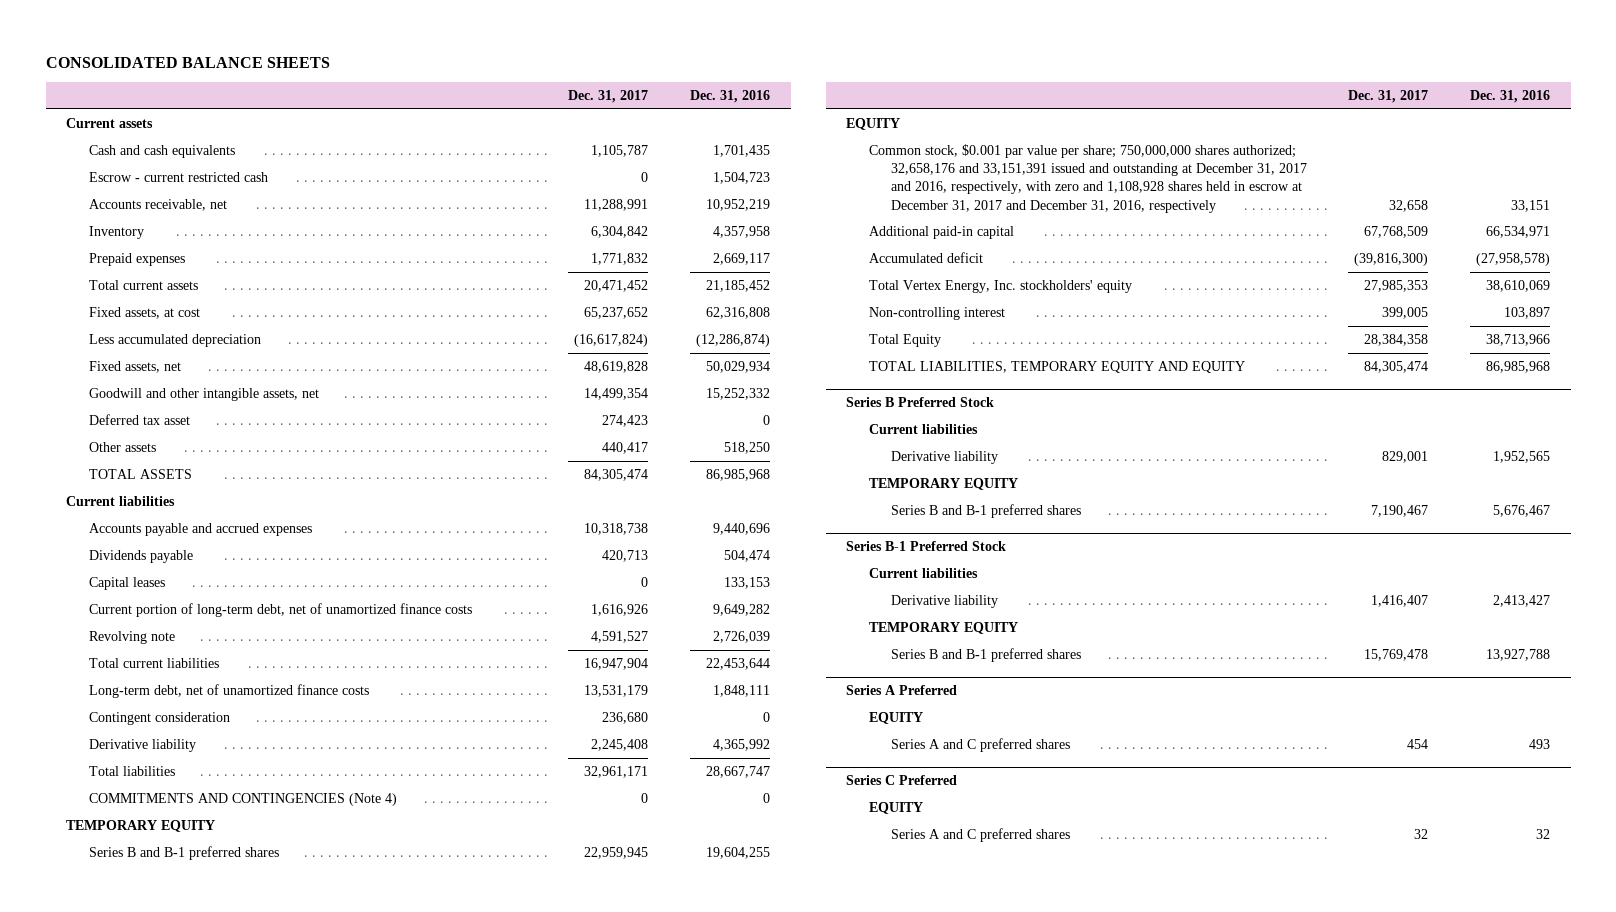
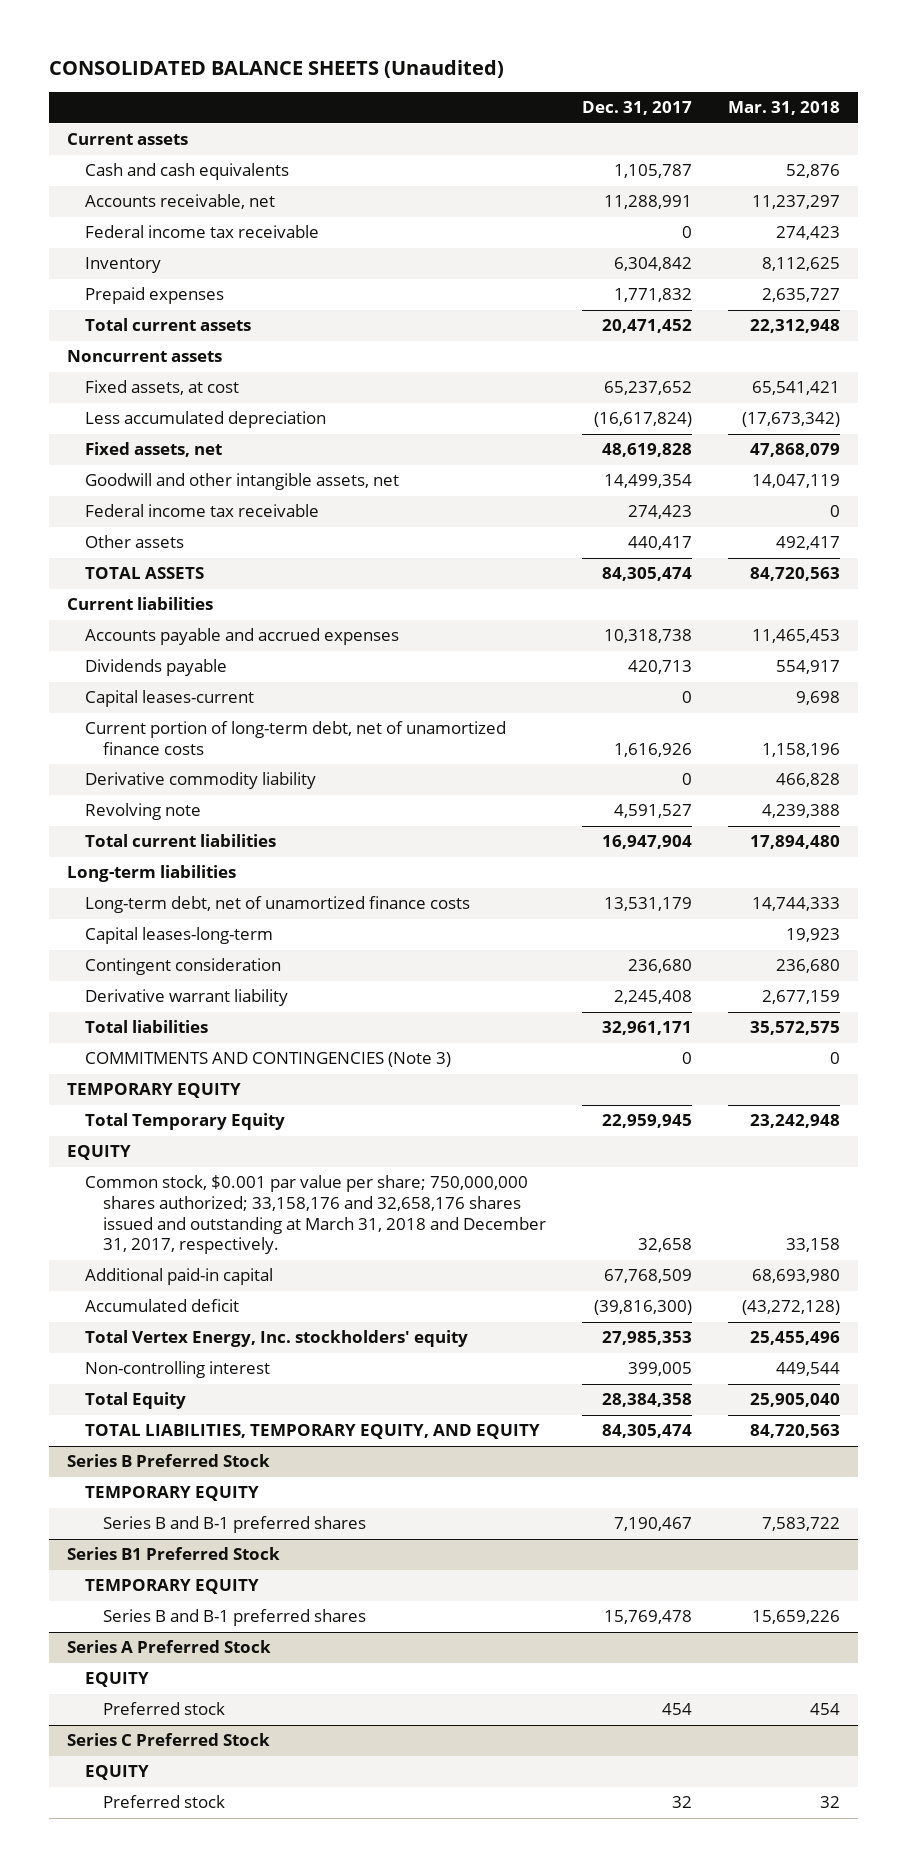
- CONSOLIDATED BALANCE SHEETS
+ CONSOLIDATED BALANCE SHEETS (Unaudited)
- | Dec. 31, 2017 | Dec. 31, 2016
+ | Dec. 31, 2017 | Mar. 31, 2018
- Escrow - current restricted cash | 0 | 1,504,723
+ Federal income tax receivable | 0 | 274,423
+ Noncurrent assets
- Deferred tax asset | 274,423 | 0
+ Federal income tax receivable | 274,423 | 0
- Capital leases | 0 | 133,153
+ Capital leases-current | 0 | 9,698
+ Derivative commodity liability | 0 | 466,828
+ Long-term liabilities
+ Capital leases-long-term | | 19,923
- Derivative liability | 2,245,408 | 4,365,992
+ Derivative warrant liability | 2,245,408 | 2,677,159
- COMMITMENTS AND CONTINGENCIES (Note 4) | 0 | 0
+ COMMITMENTS AND CONTINGENCIES (Note 3) | 0 | 0
- Series B and B-1 preferred shares | 22,959,945 | 19,604,255
+ Total Temporary Equity | 22,959,945 | 23,242,948
- Common stock, $0.001 par value per share; 750,000,000 shares authorized; 32,658,176 and 33,151,391 issued and outstanding at December 31, 2017 and 2016, respectively, with zero and 1,108,928 shares held in escrow at December 31, 2017 and December 31, 2016, respectively | 32,658 | 33,151
+ Common stock, $0.001 par value per share; 750,000,000 shares authorized; 33,158,176 and 32,658,176 shares issued and outstanding at March 31, 2018 and December 31, 2017, respectively. | 32,658 | 33,158
- TOTAL LIABILITIES, TEMPORARY EQUITY AND EQUITY | 84,305,474 | 86,985,968
+ TOTAL LIABILITIES, TEMPORARY EQUITY, AND EQUITY | 84,305,474 | 84,720,563
@ Series B Preferred Stock
- Current liabilities
- Derivative liability | 829,001 | 1,952,565
- Series B-1 Preferred Stock
- Current liabilities
- Derivative liability | 1,416,407 | 2,413,427
+ Series B1 Preferred Stock
- Series A Preferred
+ Series A Preferred Stock
- Series A and C preferred shares | 454 | 493
- Series C Preferred
+ Preferred stock | 454 | 454
+ Series C Preferred Stock
- Series A and C preferred shares | 32 | 32
+ Preferred stock | 32 | 32

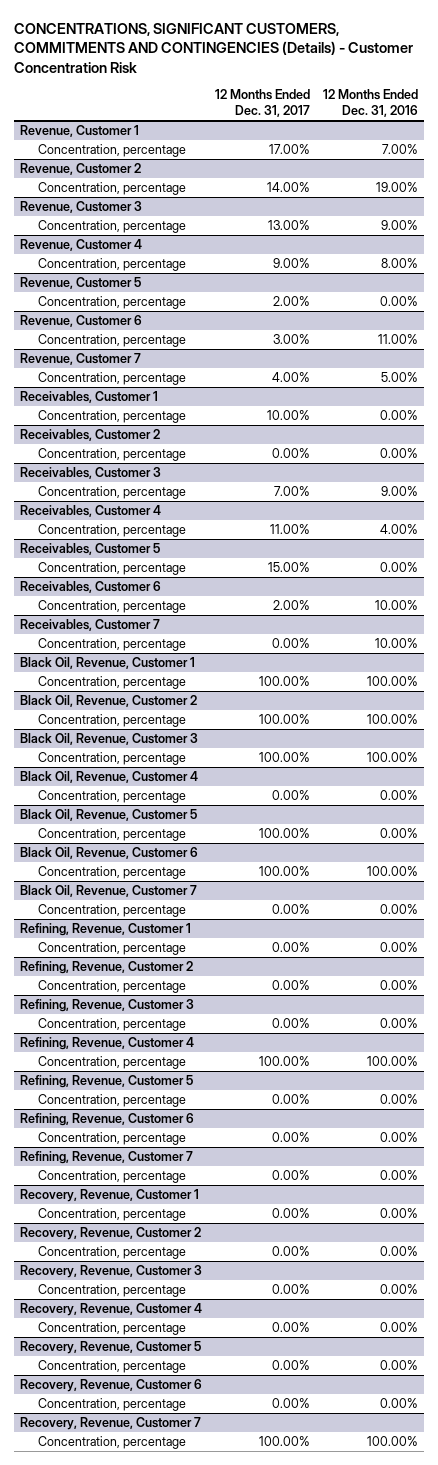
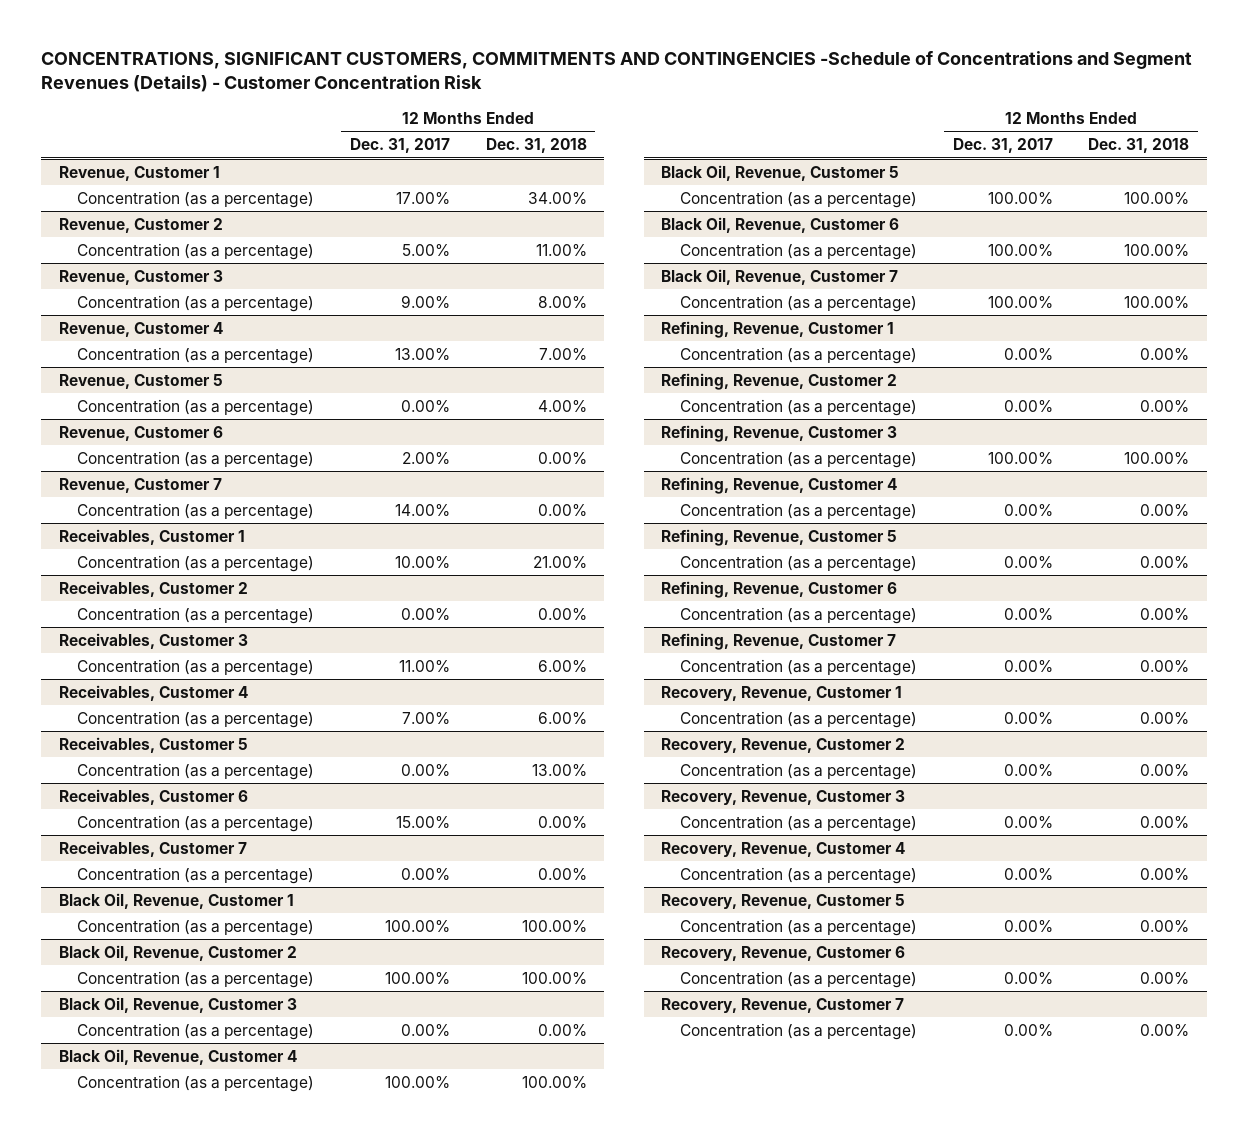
- CONCENTRATIONS, SIGNIFICANT CUSTOMERS, COMMITMENTS AND CONTINGENCIES (Details) - Customer Concentration Risk
+ CONCENTRATIONS, SIGNIFICANT CUSTOMERS, COMMITMENTS AND CONTINGENCIES -Schedule of Concentrations and Segment Revenues (Details) - Customer Concentration Risk
- | 12 Months Ended Dec. 31, 2017 | 12 Months Ended Dec. 31, 2016
+ | 12 Months Ended Dec. 31, 2017 | 12 Months Ended Dec. 31, 2018
@ Revenue, Customer 1
- Concentration, percentage | 17.00% | 7.00%
+ Concentration (as a percentage) | 17.00% | 34.00%
@ Revenue, Customer 2
- Concentration, percentage | 14.00% | 19.00%
+ Concentration (as a percentage) | 5.00% | 11.00%
@ Revenue, Customer 3
- Concentration, percentage | 13.00% | 9.00%
+ Concentration (as a percentage) | 9.00% | 8.00%
@ Revenue, Customer 4
- Concentration, percentage | 9.00% | 8.00%
+ Concentration (as a percentage) | 13.00% | 7.00%
@ Revenue, Customer 5
- Concentration, percentage | 2.00% | 0.00%
+ Concentration (as a percentage) | 0.00% | 4.00%
@ Revenue, Customer 6
- Concentration, percentage | 3.00% | 11.00%
+ Concentration (as a percentage) | 2.00% | 0.00%
@ Revenue, Customer 7
- Concentration, percentage | 4.00% | 5.00%
+ Concentration (as a percentage) | 14.00% | 0.00%
@ Receivables, Customer 1
- Concentration, percentage | 10.00% | 0.00%
+ Concentration (as a percentage) | 10.00% | 21.00%
@ Receivables, Customer 2
- Concentration, percentage | 0.00% | 0.00%
+ Concentration (as a percentage) | 0.00% | 0.00%
@ Receivables, Customer 3
- Concentration, percentage | 7.00% | 9.00%
+ Concentration (as a percentage) | 11.00% | 6.00%
@ Receivables, Customer 4
- Concentration, percentage | 11.00% | 4.00%
+ Concentration (as a percentage) | 7.00% | 6.00%
@ Receivables, Customer 5
- Concentration, percentage | 15.00% | 0.00%
+ Concentration (as a percentage) | 0.00% | 13.00%
@ Receivables, Customer 6
- Concentration, percentage | 2.00% | 10.00%
+ Concentration (as a percentage) | 15.00% | 0.00%
@ Receivables, Customer 7
- Concentration, percentage | 0.00% | 10.00%
+ Concentration (as a percentage) | 0.00% | 0.00%
@ Black Oil, Revenue, Customer 1
- Concentration, percentage | 100.00% | 100.00%
+ Concentration (as a percentage) | 100.00% | 100.00%
@ Black Oil, Revenue, Customer 2
- Concentration, percentage | 100.00% | 100.00%
+ Concentration (as a percentage) | 100.00% | 100.00%
@ Black Oil, Revenue, Customer 3
- Concentration, percentage | 100.00% | 100.00%
+ Concentration (as a percentage) | 0.00% | 0.00%
@ Black Oil, Revenue, Customer 4
- Concentration, percentage | 0.00% | 0.00%
+ Concentration (as a percentage) | 100.00% | 100.00%
@ Black Oil, Revenue, Customer 5
- Concentration, percentage | 100.00% | 0.00%
+ Concentration (as a percentage) | 100.00% | 100.00%
@ Black Oil, Revenue, Customer 6
- Concentration, percentage | 100.00% | 100.00%
+ Concentration (as a percentage) | 100.00% | 100.00%
@ Black Oil, Revenue, Customer 7
- Concentration, percentage | 0.00% | 0.00%
+ Concentration (as a percentage) | 100.00% | 100.00%
@ Refining, Revenue, Customer 1
- Concentration, percentage | 0.00% | 0.00%
+ Concentration (as a percentage) | 0.00% | 0.00%
@ Refining, Revenue, Customer 2
- Concentration, percentage | 0.00% | 0.00%
+ Concentration (as a percentage) | 0.00% | 0.00%
@ Refining, Revenue, Customer 3
- Concentration, percentage | 0.00% | 0.00%
+ Concentration (as a percentage) | 100.00% | 100.00%
@ Refining, Revenue, Customer 4
- Concentration, percentage | 100.00% | 100.00%
+ Concentration (as a percentage) | 0.00% | 0.00%
@ Refining, Revenue, Customer 5
- Concentration, percentage | 0.00% | 0.00%
+ Concentration (as a percentage) | 0.00% | 0.00%
@ Refining, Revenue, Customer 6
- Concentration, percentage | 0.00% | 0.00%
+ Concentration (as a percentage) | 0.00% | 0.00%
@ Refining, Revenue, Customer 7
- Concentration, percentage | 0.00% | 0.00%
+ Concentration (as a percentage) | 0.00% | 0.00%
@ Recovery, Revenue, Customer 1
- Concentration, percentage | 0.00% | 0.00%
+ Concentration (as a percentage) | 0.00% | 0.00%
@ Recovery, Revenue, Customer 2
- Concentration, percentage | 0.00% | 0.00%
+ Concentration (as a percentage) | 0.00% | 0.00%
@ Recovery, Revenue, Customer 3
- Concentration, percentage | 0.00% | 0.00%
+ Concentration (as a percentage) | 0.00% | 0.00%
@ Recovery, Revenue, Customer 4
- Concentration, percentage | 0.00% | 0.00%
+ Concentration (as a percentage) | 0.00% | 0.00%
@ Recovery, Revenue, Customer 5
- Concentration, percentage | 0.00% | 0.00%
+ Concentration (as a percentage) | 0.00% | 0.00%
@ Recovery, Revenue, Customer 6
- Concentration, percentage | 0.00% | 0.00%
+ Concentration (as a percentage) | 0.00% | 0.00%
@ Recovery, Revenue, Customer 7
- Concentration, percentage | 100.00% | 100.00%
+ Concentration (as a percentage) | 0.00% | 0.00%

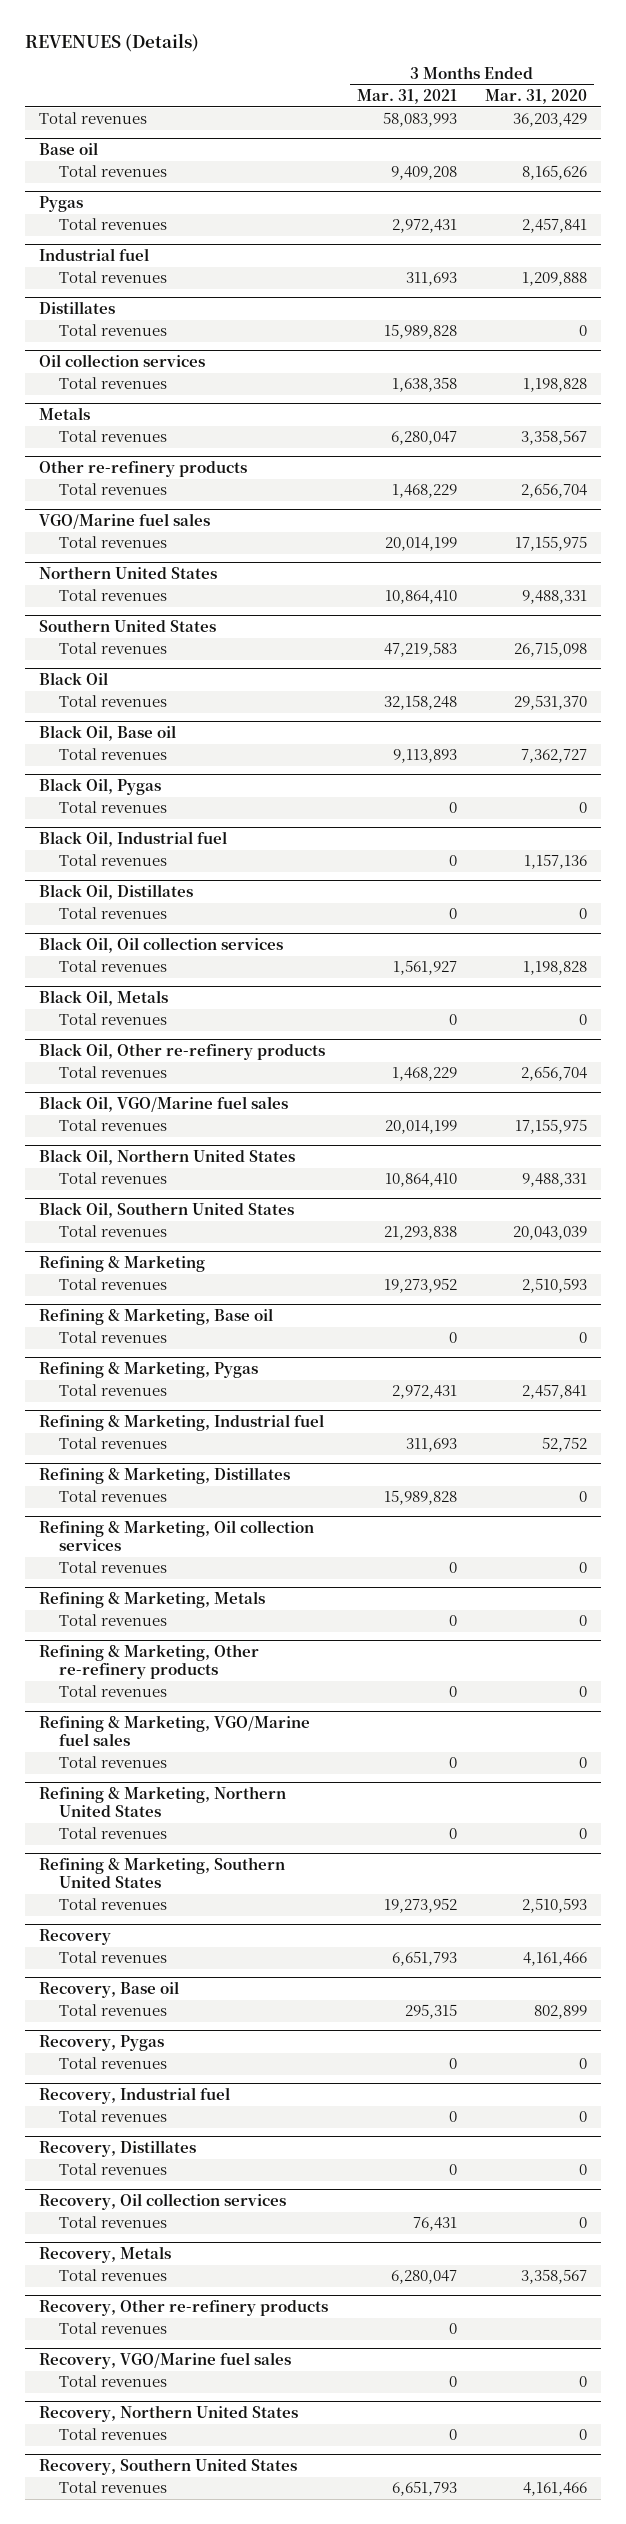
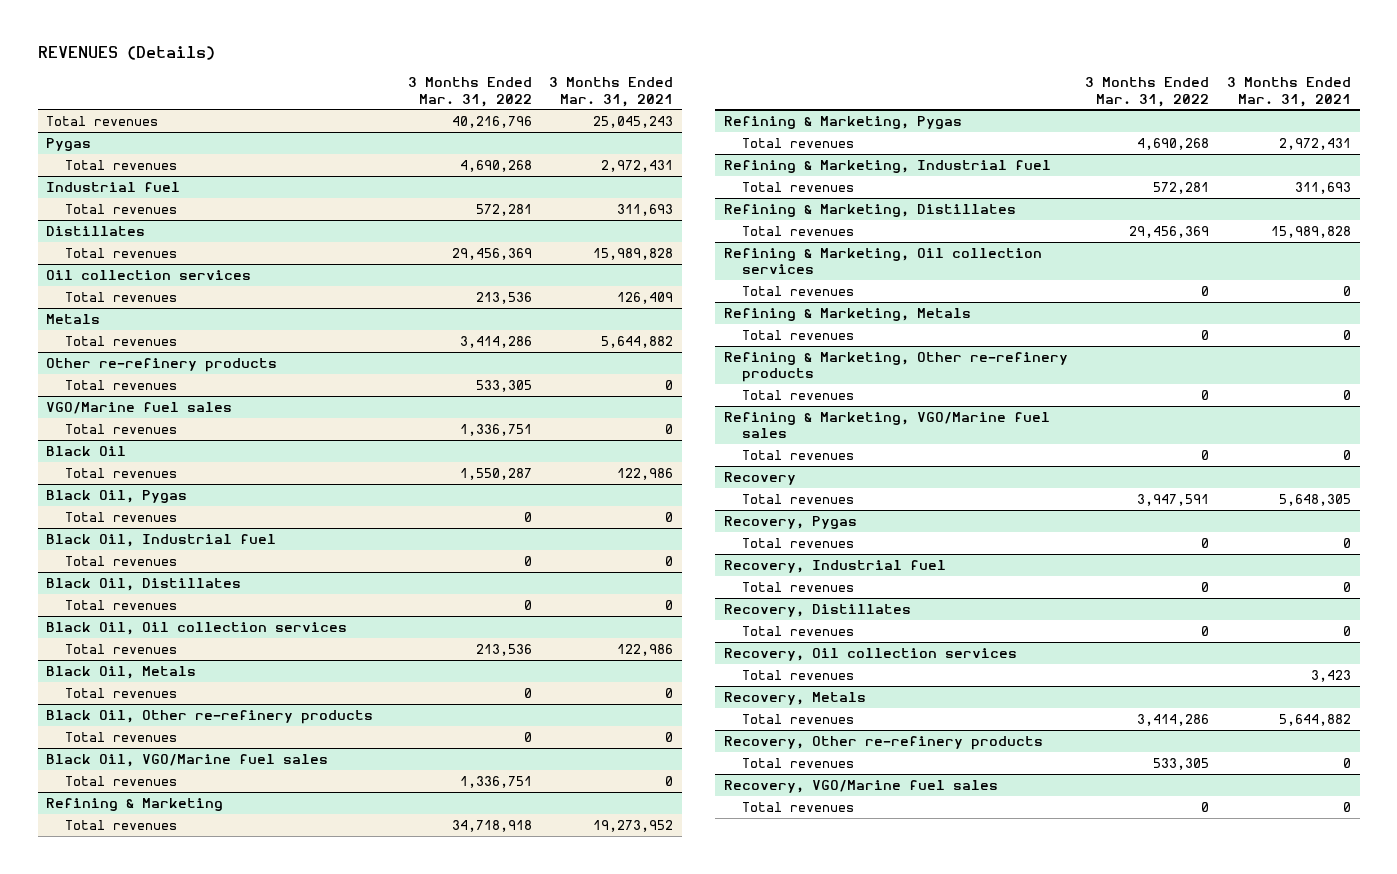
- | 3 Months Ended Mar. 31, 2021 | 3 Months Ended Mar. 31, 2020
+ | 3 Months Ended Mar. 31, 2022 | 3 Months Ended Mar. 31, 2021
- Total revenues | 58,083,993 | 36,203,429
- Base oil
- Total revenues | 9,409,208 | 8,165,626
+ Total revenues | 40,216,796 | 25,045,243
@ Oil collection services
- Total revenues | 1,638,358 | 1,198,828
+ Total revenues | 213,536 | 126,409
@ Metals
- Total revenues | 6,280,047 | 3,358,567
+ Total revenues | 3,414,286 | 5,644,882
@ Other re-refinery products
- Total revenues | 1,468,229 | 2,656,704
+ Total revenues | 533,305 | 0
@ VGO/Marine fuel sales
- Total revenues | 20,014,199 | 17,155,975
- Northern United States
- Total revenues | 10,864,410 | 9,488,331
- Southern United States
- Total revenues | 47,219,583 | 26,715,098
@ VGO/Marine fuel sales
+ Total revenues | 1,336,751 | 0
@ Black Oil
- Total revenues | 32,158,248 | 29,531,370
- Black Oil, Base oil
- Total revenues | 9,113,893 | 7,362,727
@ Black Oil
+ Total revenues | 1,550,287 | 122,986
@ Black Oil, Oil collection services
- Total revenues | 1,561,927 | 1,198,828
+ Total revenues | 213,536 | 122,986
@ Black Oil, Other re-refinery products
- Total revenues | 1,468,229 | 2,656,704
+ Total revenues | 0 | 0
@ Black Oil, VGO/Marine fuel sales
- Total revenues | 20,014,199 | 17,155,975
- Black Oil, Northern United States
- Total revenues | 10,864,410 | 9,488,331
- Black Oil, Southern United States
- Total revenues | 21,293,838 | 20,043,039
@ Black Oil, VGO/Marine fuel sales
+ Total revenues | 1,336,751 | 0
- Refining & Marketing, Base oil
- Total revenues | 0 | 0
- Refining & Marketing, Northern United States
- Total revenues | 0 | 0
- Refining & Marketing, Southern United States
- Total revenues | 19,273,952 | 2,510,593
@ Recovery
- Total revenues | 6,651,793 | 4,161,466
- Recovery, Base oil
- Total revenues | 295,315 | 802,899
@ Recovery
+ Total revenues | 3,947,591 | 5,648,305
@ Recovery, Oil collection services
- Total revenues | 76,431 | 0
+ Total revenues | | 3,423
@ Recovery, Metals
- Total revenues | 6,280,047 | 3,358,567
+ Total revenues | 3,414,286 | 5,644,882
- Recovery, Northern United States
- Total revenues | 0 | 0
- Recovery, Southern United States
- Total revenues | 6,651,793 | 4,161,466

